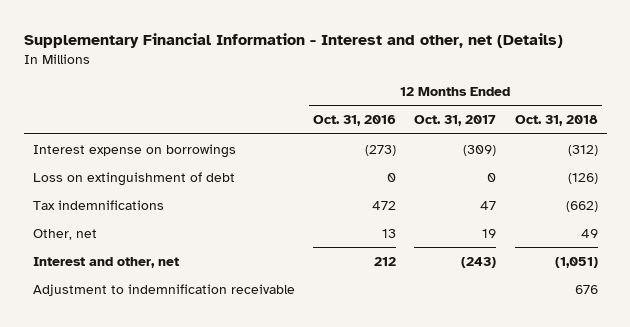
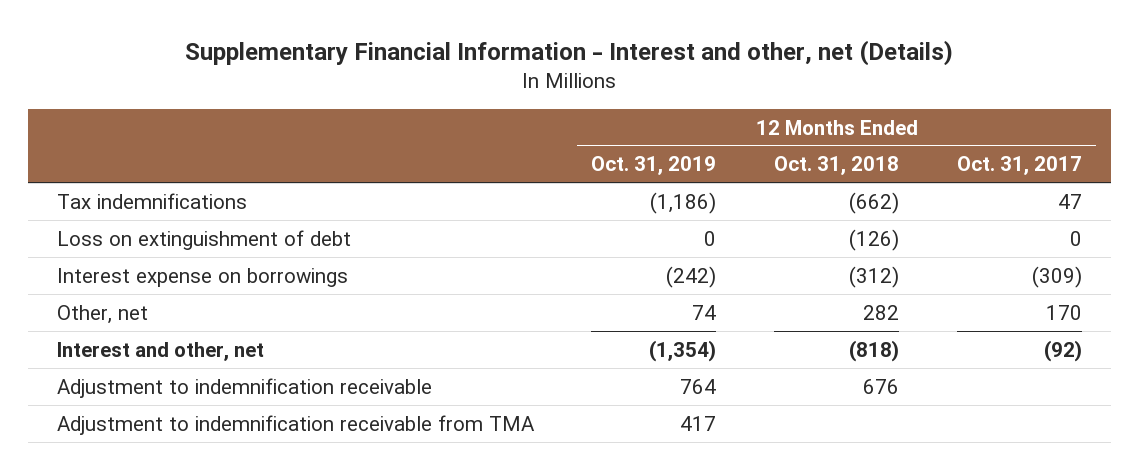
- | 12 Months Ended Oct. 31, 2016 | 12 Months Ended Oct. 31, 2017 | 12 Months Ended Oct. 31, 2018
+ | 12 Months Ended Oct. 31, 2019 | 12 Months Ended Oct. 31, 2018 | 12 Months Ended Oct. 31, 2017
- Other, net | 13 | 19 | 49
- Interest and other, net | 212 | (243) | (1,051)
moved down: Loss on extinguishment of debt | 0 | (126) | 0
moved down: Interest expense on borrowings | (242) | (312) | (309)
+ Other, net | 74 | 282 | 170
+ Interest and other, net | (1,354) | (818) | (92)
+ Adjustment to indemnification receivable from TMA | 417 | |

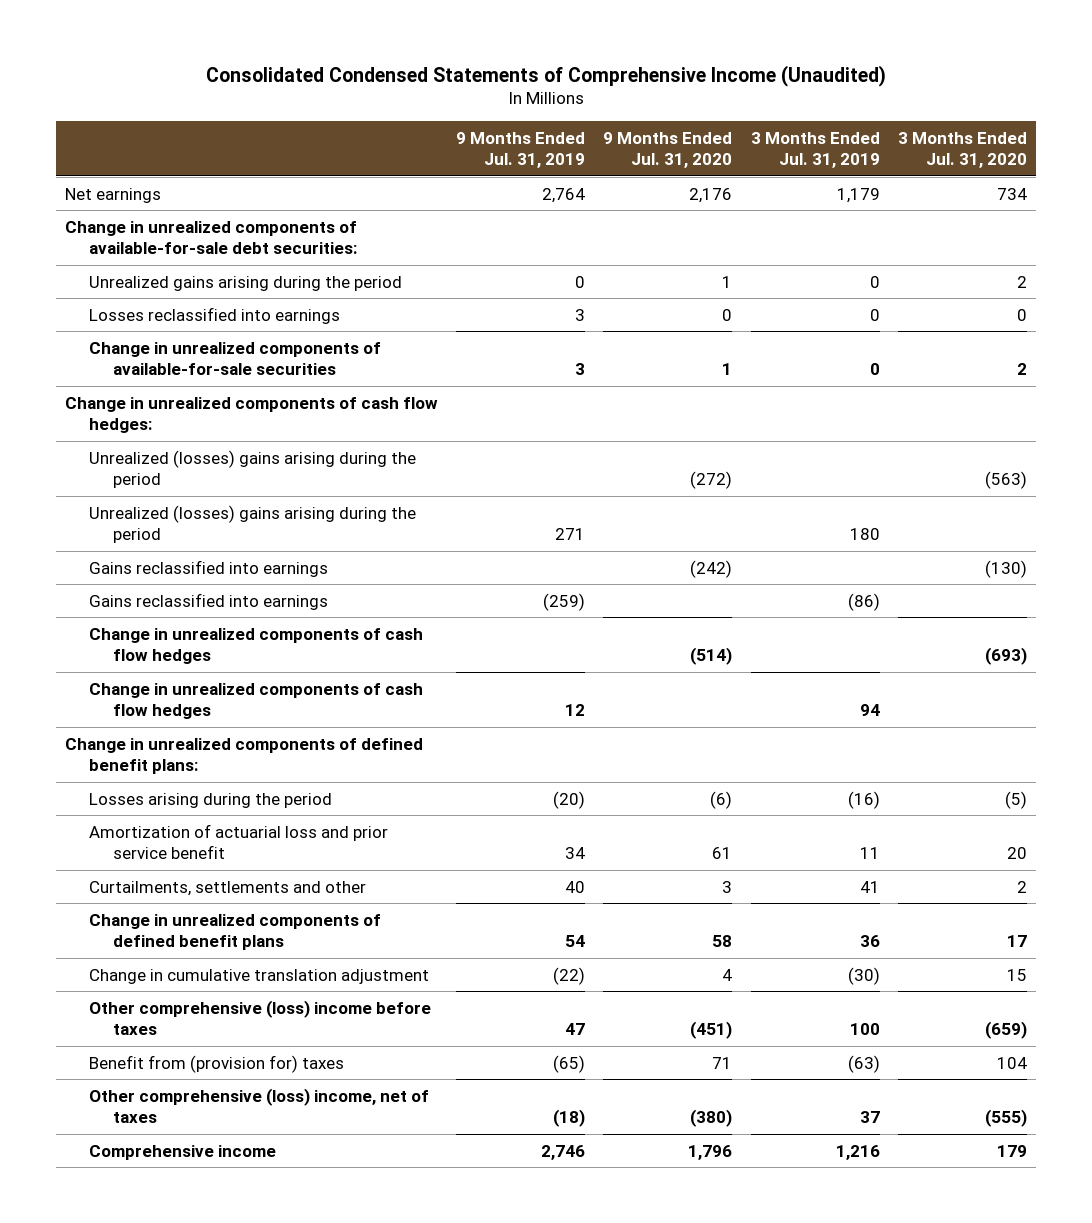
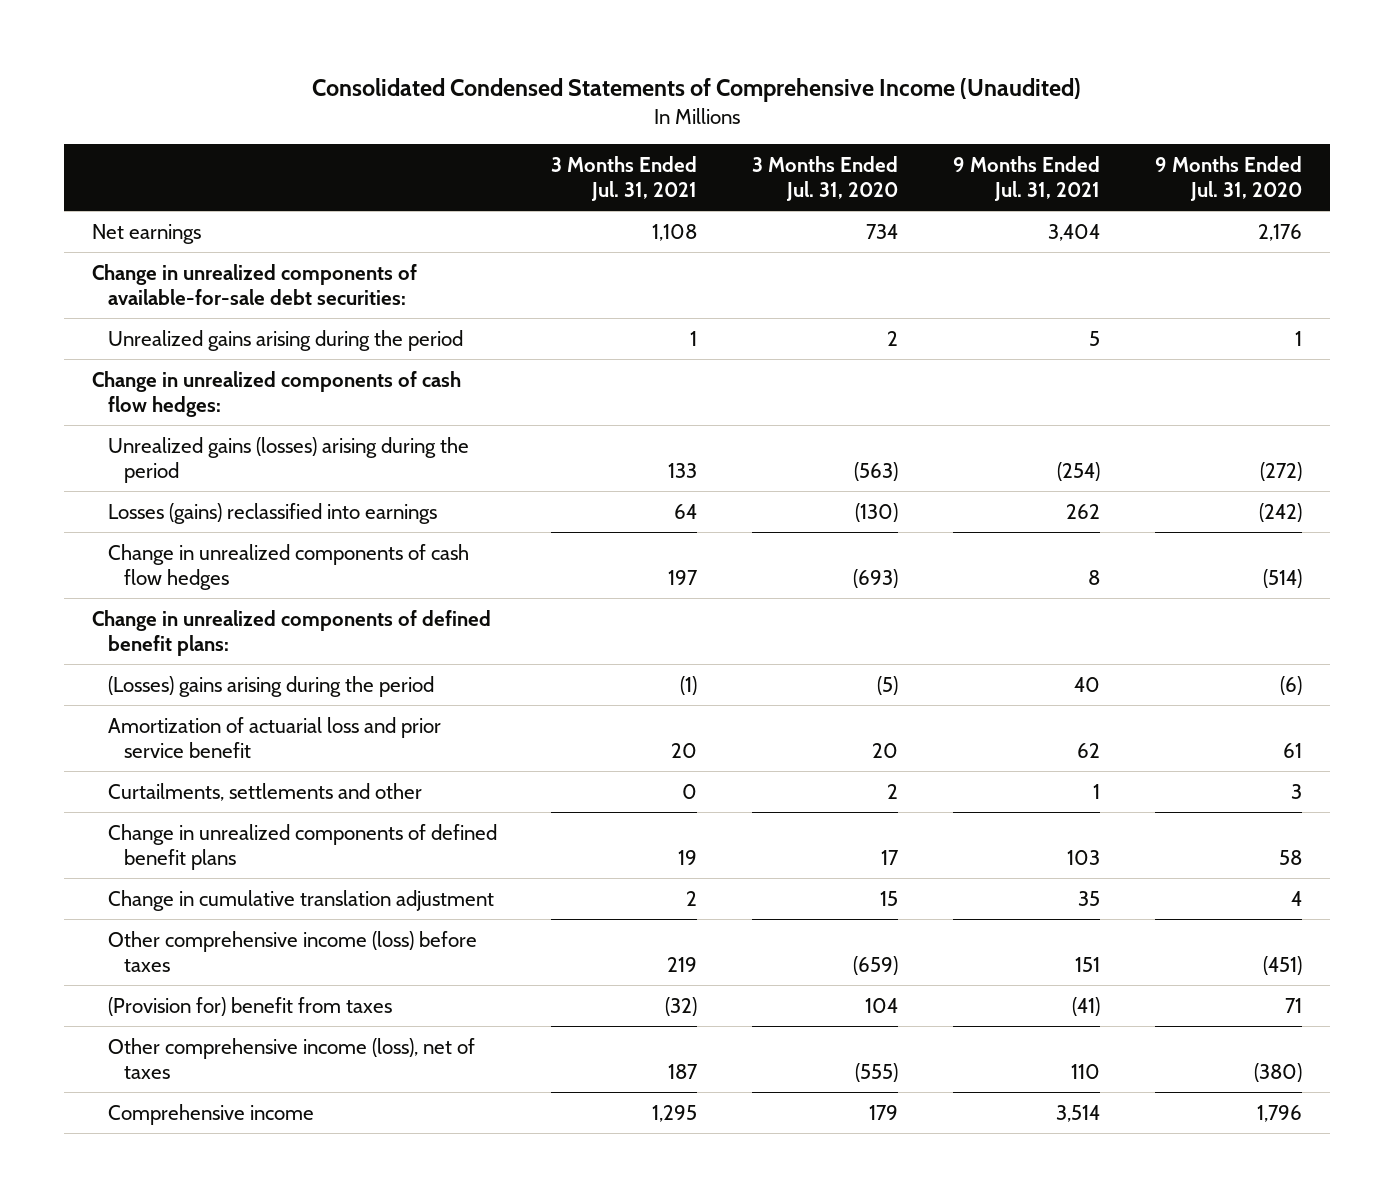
- | 9 Months Ended Jul. 31, 2019 | 9 Months Ended Jul. 31, 2020 | 3 Months Ended Jul. 31, 2019 | 3 Months Ended Jul. 31, 2020
+ | 3 Months Ended Jul. 31, 2021 | 3 Months Ended Jul. 31, 2020 | 9 Months Ended Jul. 31, 2021 | 9 Months Ended Jul. 31, 2020
- Losses reclassified into earnings | 3 | 0 | 0 | 0
- Change in unrealized components of available-for-sale securities | 3 | 1 | 0 | 2
- Unrealized (losses) gains arising during the period | | (272) | | (563)
- Unrealized (losses) gains arising during the period | 271 | | 180 |
- Gains reclassified into earnings | | (242) | | (130)
- Gains reclassified into earnings | (259) | | (86) |
+ Unrealized gains (losses) arising during the period | 133 | (563) | (254) | (272)
+ Losses (gains) reclassified into earnings | 64 | (130) | 262 | (242)
- Change in unrealized components of cash flow hedges | 12 | | 94 |
- Losses arising during the period | (20) | (6) | (16) | (5)
+ (Losses) gains arising during the period | (1) | (5) | 40 | (6)
- Other comprehensive (loss) income before taxes | 47 | (451) | 100 | (659)
- Benefit from (provision for) taxes | (65) | 71 | (63) | 104
- Other comprehensive (loss) income, net of taxes | (18) | (380) | 37 | (555)
+ Other comprehensive income (loss) before taxes | 219 | (659) | 151 | (451)
+ (Provision for) benefit from taxes | (32) | 104 | (41) | 71
+ Other comprehensive income (loss), net of taxes | 187 | (555) | 110 | (380)

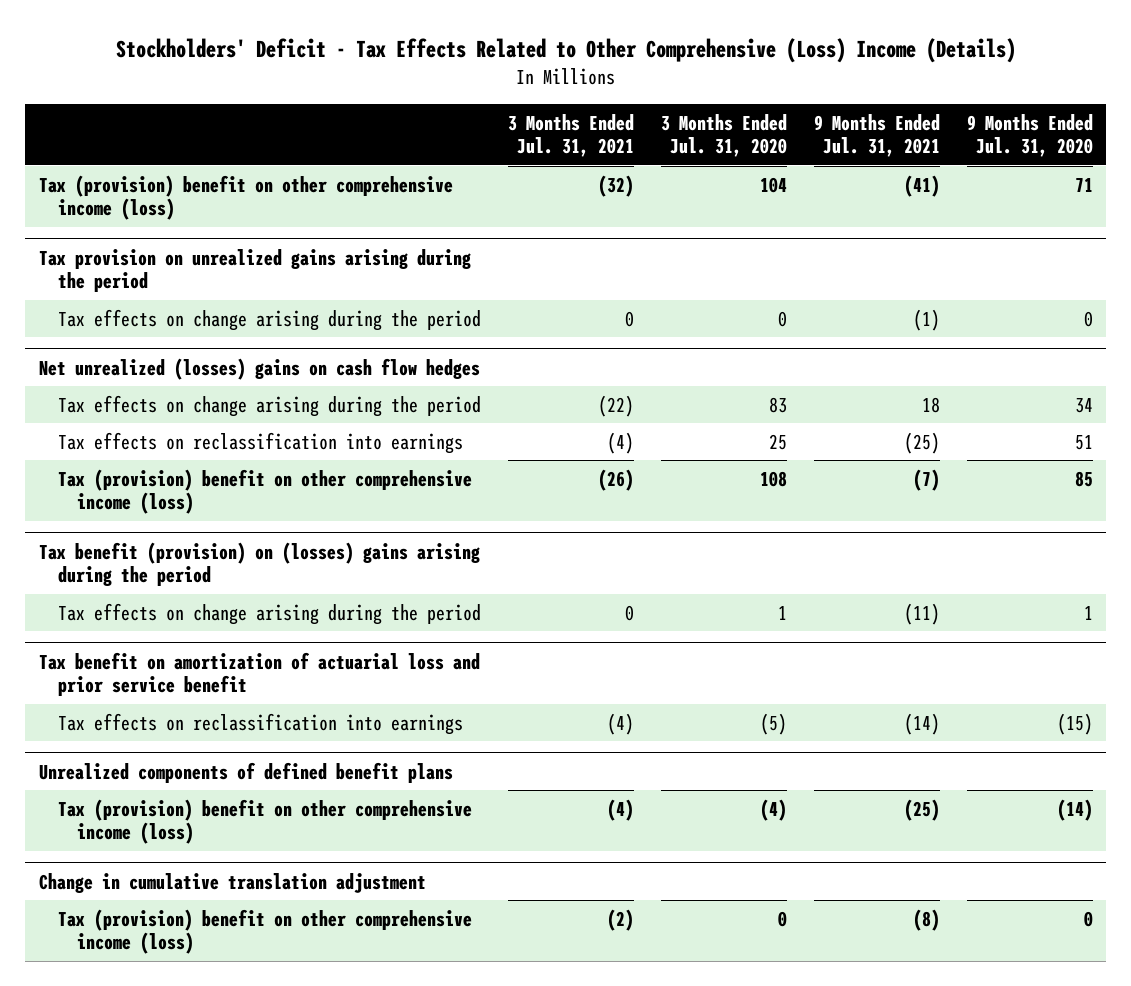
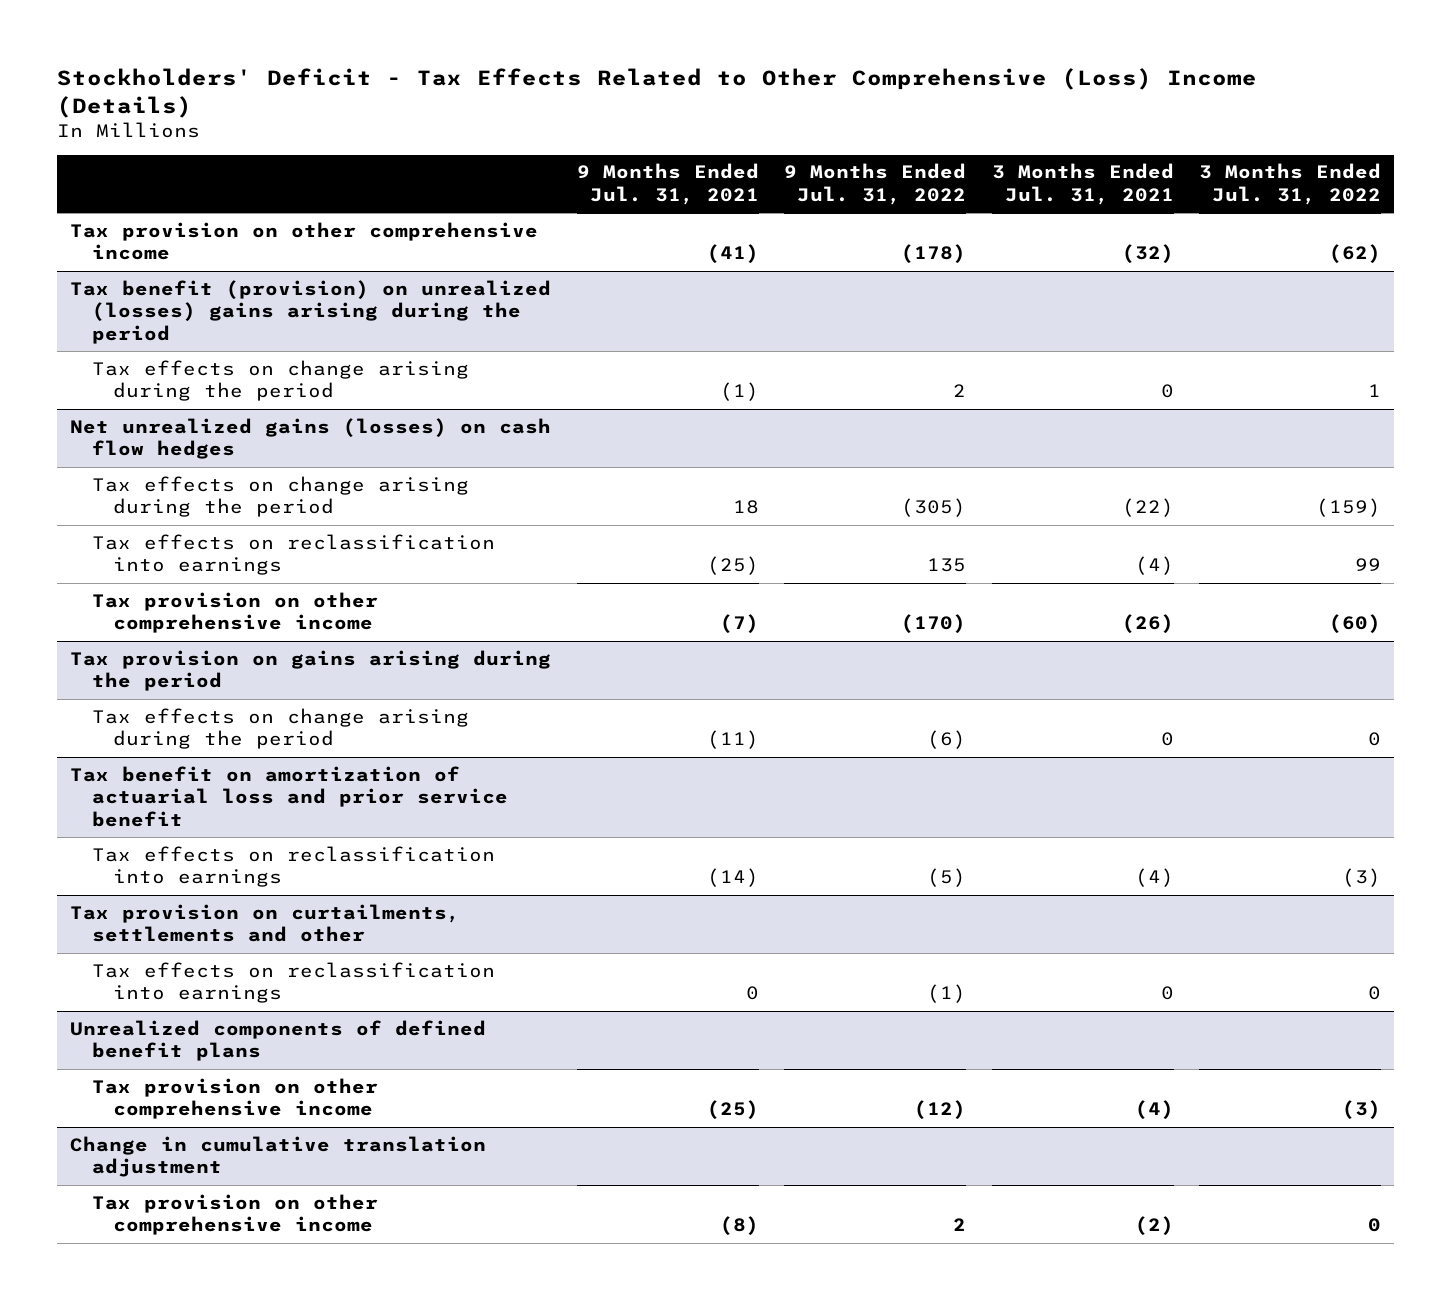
- | 3 Months Ended Jul. 31, 2021 | 3 Months Ended Jul. 31, 2020 | 9 Months Ended Jul. 31, 2021 | 9 Months Ended Jul. 31, 2020
+ | 9 Months Ended Jul. 31, 2021 | 9 Months Ended Jul. 31, 2022 | 3 Months Ended Jul. 31, 2021 | 3 Months Ended Jul. 31, 2022
- Tax (provision) benefit on other comprehensive income (loss) | (32) | 104 | (41) | 71
- Tax provision on unrealized gains arising during the period
+ Tax provision on other comprehensive income | (41) | (178) | (32) | (62)
+ Tax benefit (provision) on unrealized (losses) gains arising during the period
- Net unrealized (losses) gains on cash flow hedges
+ Net unrealized gains (losses) on cash flow hedges
- Tax (provision) benefit on other comprehensive income (loss) | (26) | 108 | (7) | 85
- Tax benefit (provision) on (losses) gains arising during the period
+ Tax provision on other comprehensive income | (7) | (170) | (26) | (60)
+ Tax provision on gains arising during the period
+ Tax provision on curtailments, settlements and other
+ Tax effects on reclassification into earnings | 0 | (1) | 0 | 0
@ Unrealized components of defined benefit plans
- Tax (provision) benefit on other comprehensive income (loss) | (4) | (4) | (25) | (14)
+ Tax provision on other comprehensive income | (25) | (12) | (4) | (3)
@ Change in cumulative translation adjustment
- Tax (provision) benefit on other comprehensive income (loss) | (2) | 0 | (8) | 0
+ Tax provision on other comprehensive income | (8) | 2 | (2) | 0

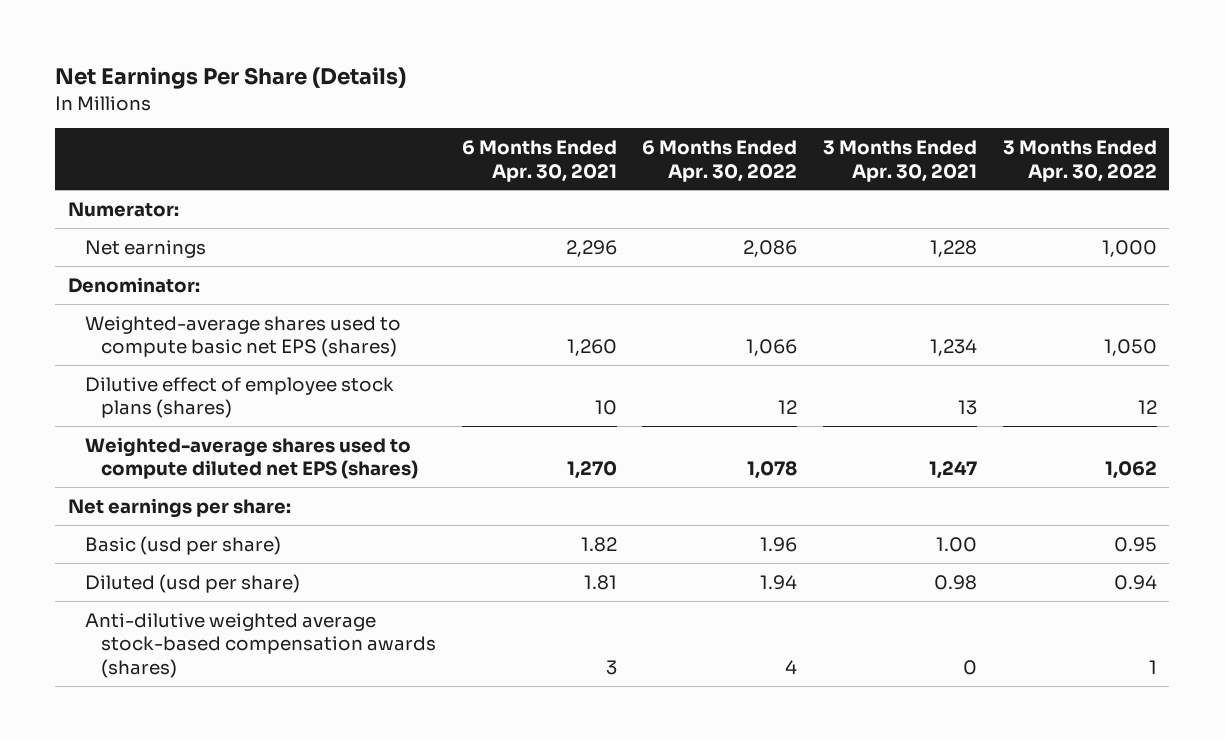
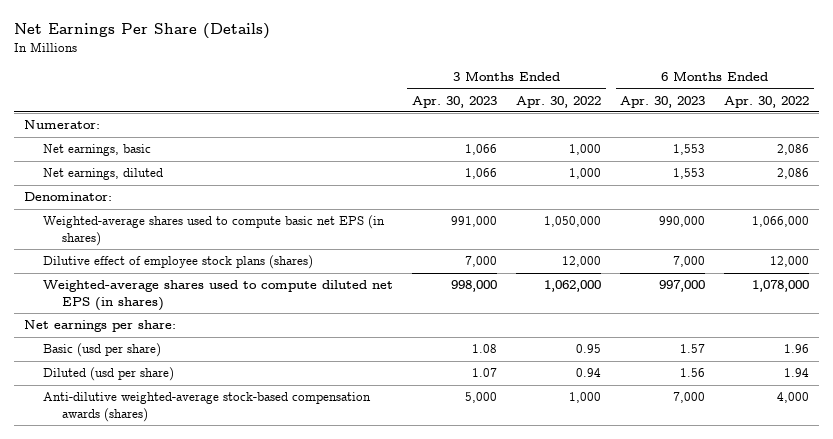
- | 6 Months Ended Apr. 30, 2021 | 6 Months Ended Apr. 30, 2022 | 3 Months Ended Apr. 30, 2021 | 3 Months Ended Apr. 30, 2022
+ | 3 Months Ended Apr. 30, 2023 | 3 Months Ended Apr. 30, 2022 | 6 Months Ended Apr. 30, 2023 | 6 Months Ended Apr. 30, 2022
- Net earnings | 2,296 | 2,086 | 1,228 | 1,000
+ Net earnings, basic | 1,066 | 1,000 | 1,553 | 2,086
+ Net earnings, diluted | 1,066 | 1,000 | 1,553 | 2,086
- Weighted-average shares used to compute basic net EPS (shares) | 1,260 | 1,066 | 1,234 | 1,050
- Dilutive effect of employee stock plans (shares) | 10 | 12 | 13 | 12
- Weighted-average shares used to compute diluted net EPS (shares) | 1,270 | 1,078 | 1,247 | 1,062
+ Weighted-average shares used to compute basic net EPS (in shares) | 991,000 | 1,050,000 | 990,000 | 1,066,000
+ Dilutive effect of employee stock plans (shares) | 7,000 | 12,000 | 7,000 | 12,000
+ Weighted-average shares used to compute diluted net EPS (in shares) | 998,000 | 1,062,000 | 997,000 | 1,078,000
- Anti-dilutive weighted average stock-based compensation awards (shares) | 3 | 4 | 0 | 1
+ Anti-dilutive weighted-average stock-based compensation awards (shares) | 5,000 | 1,000 | 7,000 | 4,000

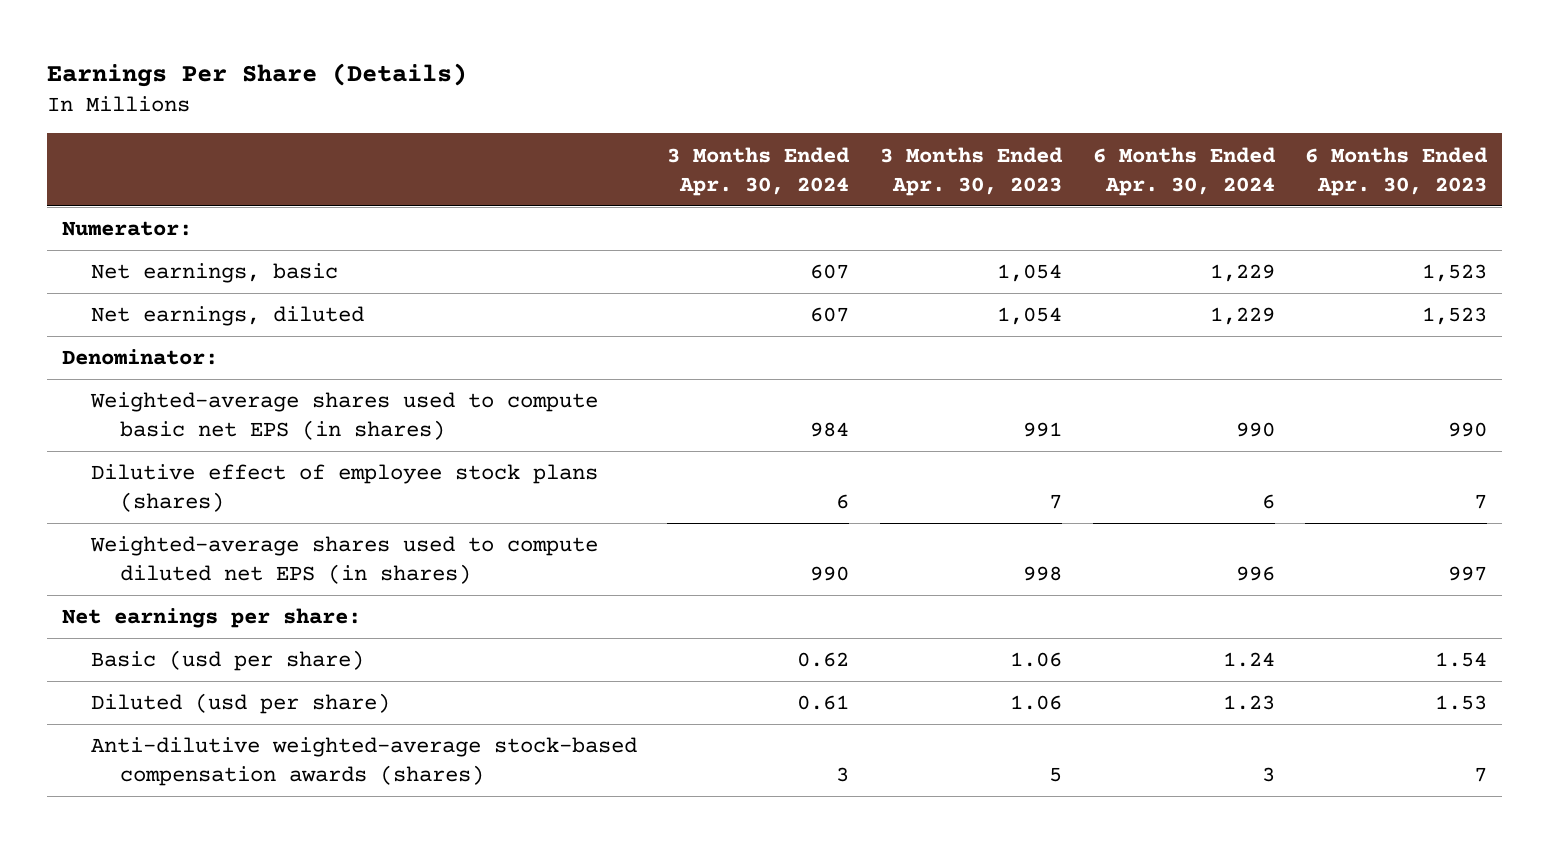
- Net Earnings Per Share (Details)
+ Earnings Per Share (Details)
- | 3 Months Ended Apr. 30, 2023 | 3 Months Ended Apr. 30, 2022 | 6 Months Ended Apr. 30, 2023 | 6 Months Ended Apr. 30, 2022
+ | 3 Months Ended Apr. 30, 2024 | 3 Months Ended Apr. 30, 2023 | 6 Months Ended Apr. 30, 2024 | 6 Months Ended Apr. 30, 2023
- Net earnings, basic | 1,066 | 1,000 | 1,553 | 2,086
- Net earnings, diluted | 1,066 | 1,000 | 1,553 | 2,086
+ Net earnings, basic | 607 | 1,054 | 1,229 | 1,523
+ Net earnings, diluted | 607 | 1,054 | 1,229 | 1,523
- Weighted-average shares used to compute basic net EPS (in shares) | 991,000 | 1,050,000 | 990,000 | 1,066,000
- Dilutive effect of employee stock plans (shares) | 7,000 | 12,000 | 7,000 | 12,000
- Weighted-average shares used to compute diluted net EPS (in shares) | 998,000 | 1,062,000 | 997,000 | 1,078,000
+ Weighted-average shares used to compute basic net EPS (in shares) | 984 | 991 | 990 | 990
+ Dilutive effect of employee stock plans (shares) | 6 | 7 | 6 | 7
+ Weighted-average shares used to compute diluted net EPS (in shares) | 990 | 998 | 996 | 997
- Basic (usd per share) | 1.08 | 0.95 | 1.57 | 1.96
- Diluted (usd per share) | 1.07 | 0.94 | 1.56 | 1.94
- Anti-dilutive weighted-average stock-based compensation awards (shares) | 5,000 | 1,000 | 7,000 | 4,000
+ Basic (usd per share) | 0.62 | 1.06 | 1.24 | 1.54
+ Diluted (usd per share) | 0.61 | 1.06 | 1.23 | 1.53
+ Anti-dilutive weighted-average stock-based compensation awards (shares) | 3 | 5 | 3 | 7

